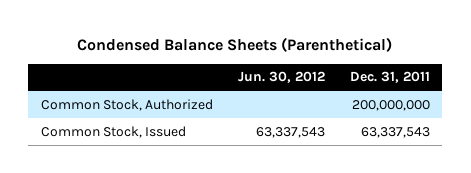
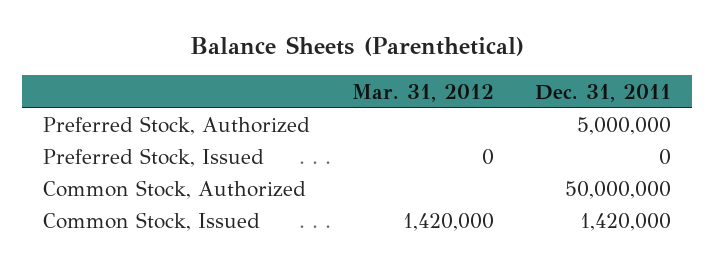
- Condensed Balance Sheets (Parenthetical)
+ Balance Sheets (Parenthetical)
- | Jun. 30, 2012 | Dec. 31, 2011
+ | Mar. 31, 2012 | Dec. 31, 2011
- Common Stock, Authorized | | 200,000,000
- Common Stock, Issued | 63,337,543 | 63,337,543
+ Preferred Stock, Authorized | | 5,000,000
+ Preferred Stock, Issued | 0 | 0
+ Common Stock, Authorized | | 50,000,000
+ Common Stock, Issued | 1,420,000 | 1,420,000

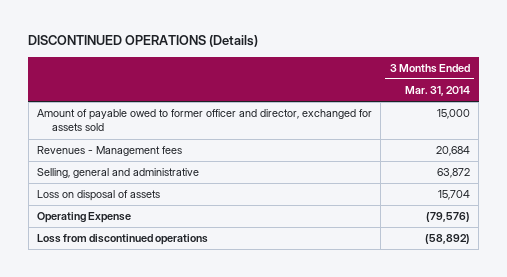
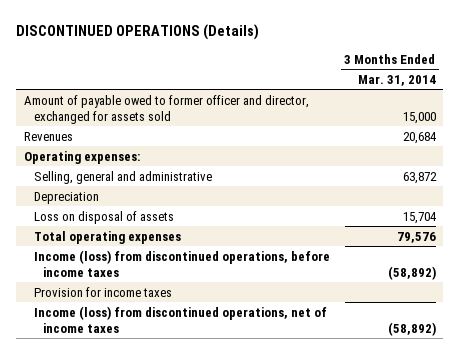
- Revenues - Management fees | 20,684
+ Revenues | 20,684
+ Operating expenses:
+ Depreciation
- Operating Expense | (79,576)
- Loss from discontinued operations | (58,892)
+ Total operating expenses | 79,576
+ Income (loss) from discontinued operations, before income taxes | (58,892)
+ Provision for income taxes
+ Income (loss) from discontinued operations, net of income taxes | (58,892)

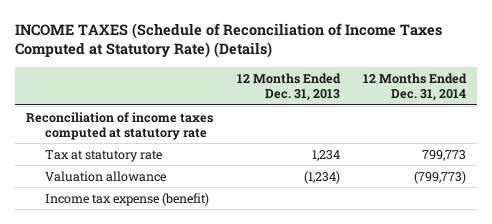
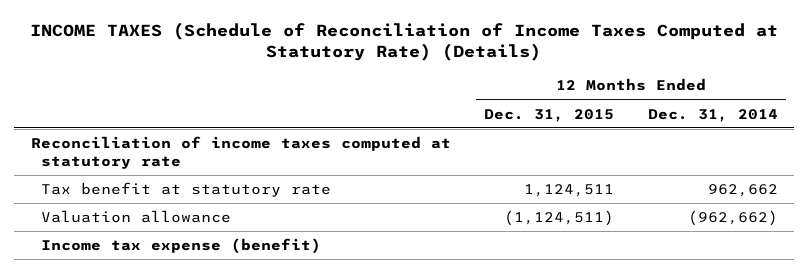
- | 12 Months Ended Dec. 31, 2013 | 12 Months Ended Dec. 31, 2014
+ | 12 Months Ended Dec. 31, 2015 | 12 Months Ended Dec. 31, 2014
- Tax at statutory rate | 1,234 | 799,773
- Valuation allowance | (1,234) | (799,773)
+ Tax benefit at statutory rate | 1,124,511 | 962,662
+ Valuation allowance | (1,124,511) | (962,662)

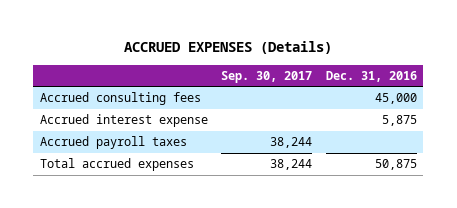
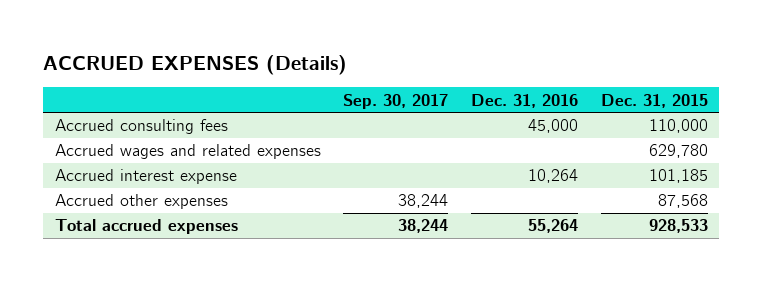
- | Sep. 30, 2017 | Dec. 31, 2016
+ | Sep. 30, 2017 | Dec. 31, 2016 | Dec. 31, 2015
- Accrued interest expense | | 5,875
- Accrued payroll taxes | 38,244 |
- Total accrued expenses | 38,244 | 50,875
+ Accrued wages and related expenses | | | 629,780
+ Accrued interest expense | | 10,264 | 101,185
+ Accrued other expenses | 38,244 | | 87,568
+ Total accrued expenses | 38,244 | 55,264 | 928,533

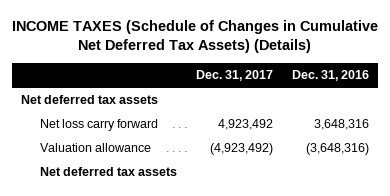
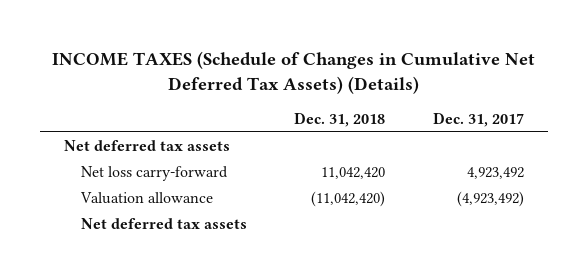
- | Dec. 31, 2017 | Dec. 31, 2016
+ | Dec. 31, 2018 | Dec. 31, 2017
- Net loss carry forward | 4,923,492 | 3,648,316
+ Net loss carry-forward | 11,042,420 | 4,923,492

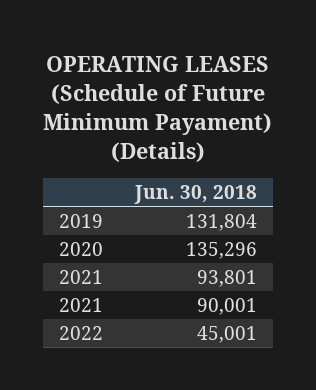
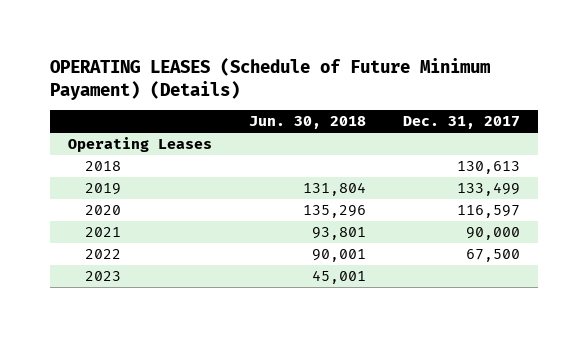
- | Jun. 30, 2018
+ | Jun. 30, 2018 | Dec. 31, 2017
+ Operating Leases
+ 2018 | | 130,613
- 2021 | 90,001
- 2022 | 45,001
+ 2022 | 90,001 | 67,500
+ 2023 | 45,001 |

